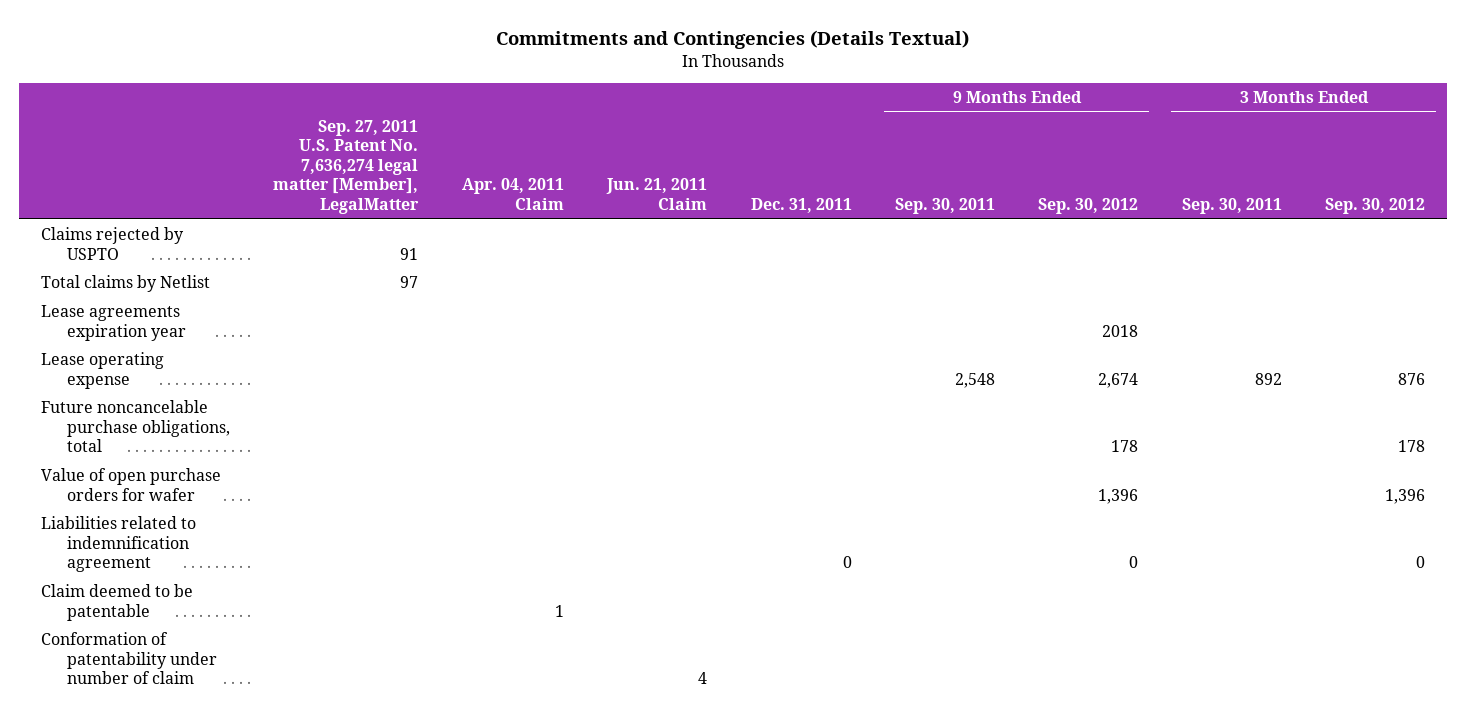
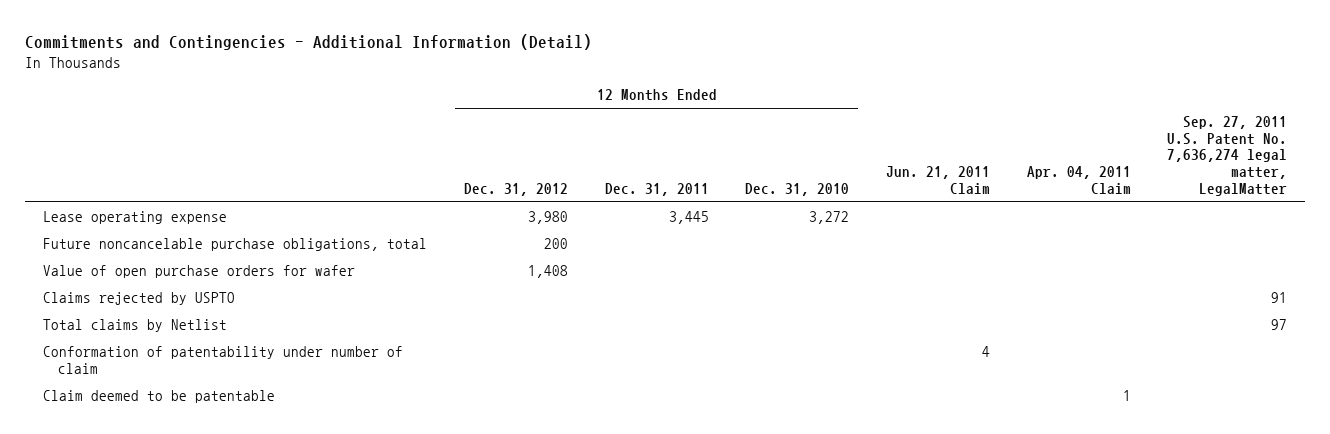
- Commitments and Contingencies (Details Textual)
+ Commitments and Contingencies - Additional Information (Detail)
- | Sep. 27, 2011 U.S. Patent No. 7,636,274 legal matter [Member], LegalMatter | Apr. 04, 2011 Claim | Jun. 21, 2011 Claim | Dec. 31, 2011 | 9 Months Ended Sep. 30, 2011 | 9 Months Ended Sep. 30, 2012 | 3 Months Ended Sep. 30, 2011 | 3 Months Ended Sep. 30, 2012
+ | 12 Months Ended Dec. 31, 2012 | 12 Months Ended Dec. 31, 2011 | 12 Months Ended Dec. 31, 2010 | Jun. 21, 2011 Claim | Apr. 04, 2011 Claim | Sep. 27, 2011 U.S. Patent No. 7,636,274 legal matter, LegalMatter
- Lease agreements expiration year | | | | | | 2018 | |
- Liabilities related to indemnification agreement | | | | 0 | | 0 | | 0
moved down: Claims rejected by USPTO | | | | | | 91
moved down: Total claims by Netlist | | | | | | 97
moved down: Claim deemed to be patentable | | | | | 1 |

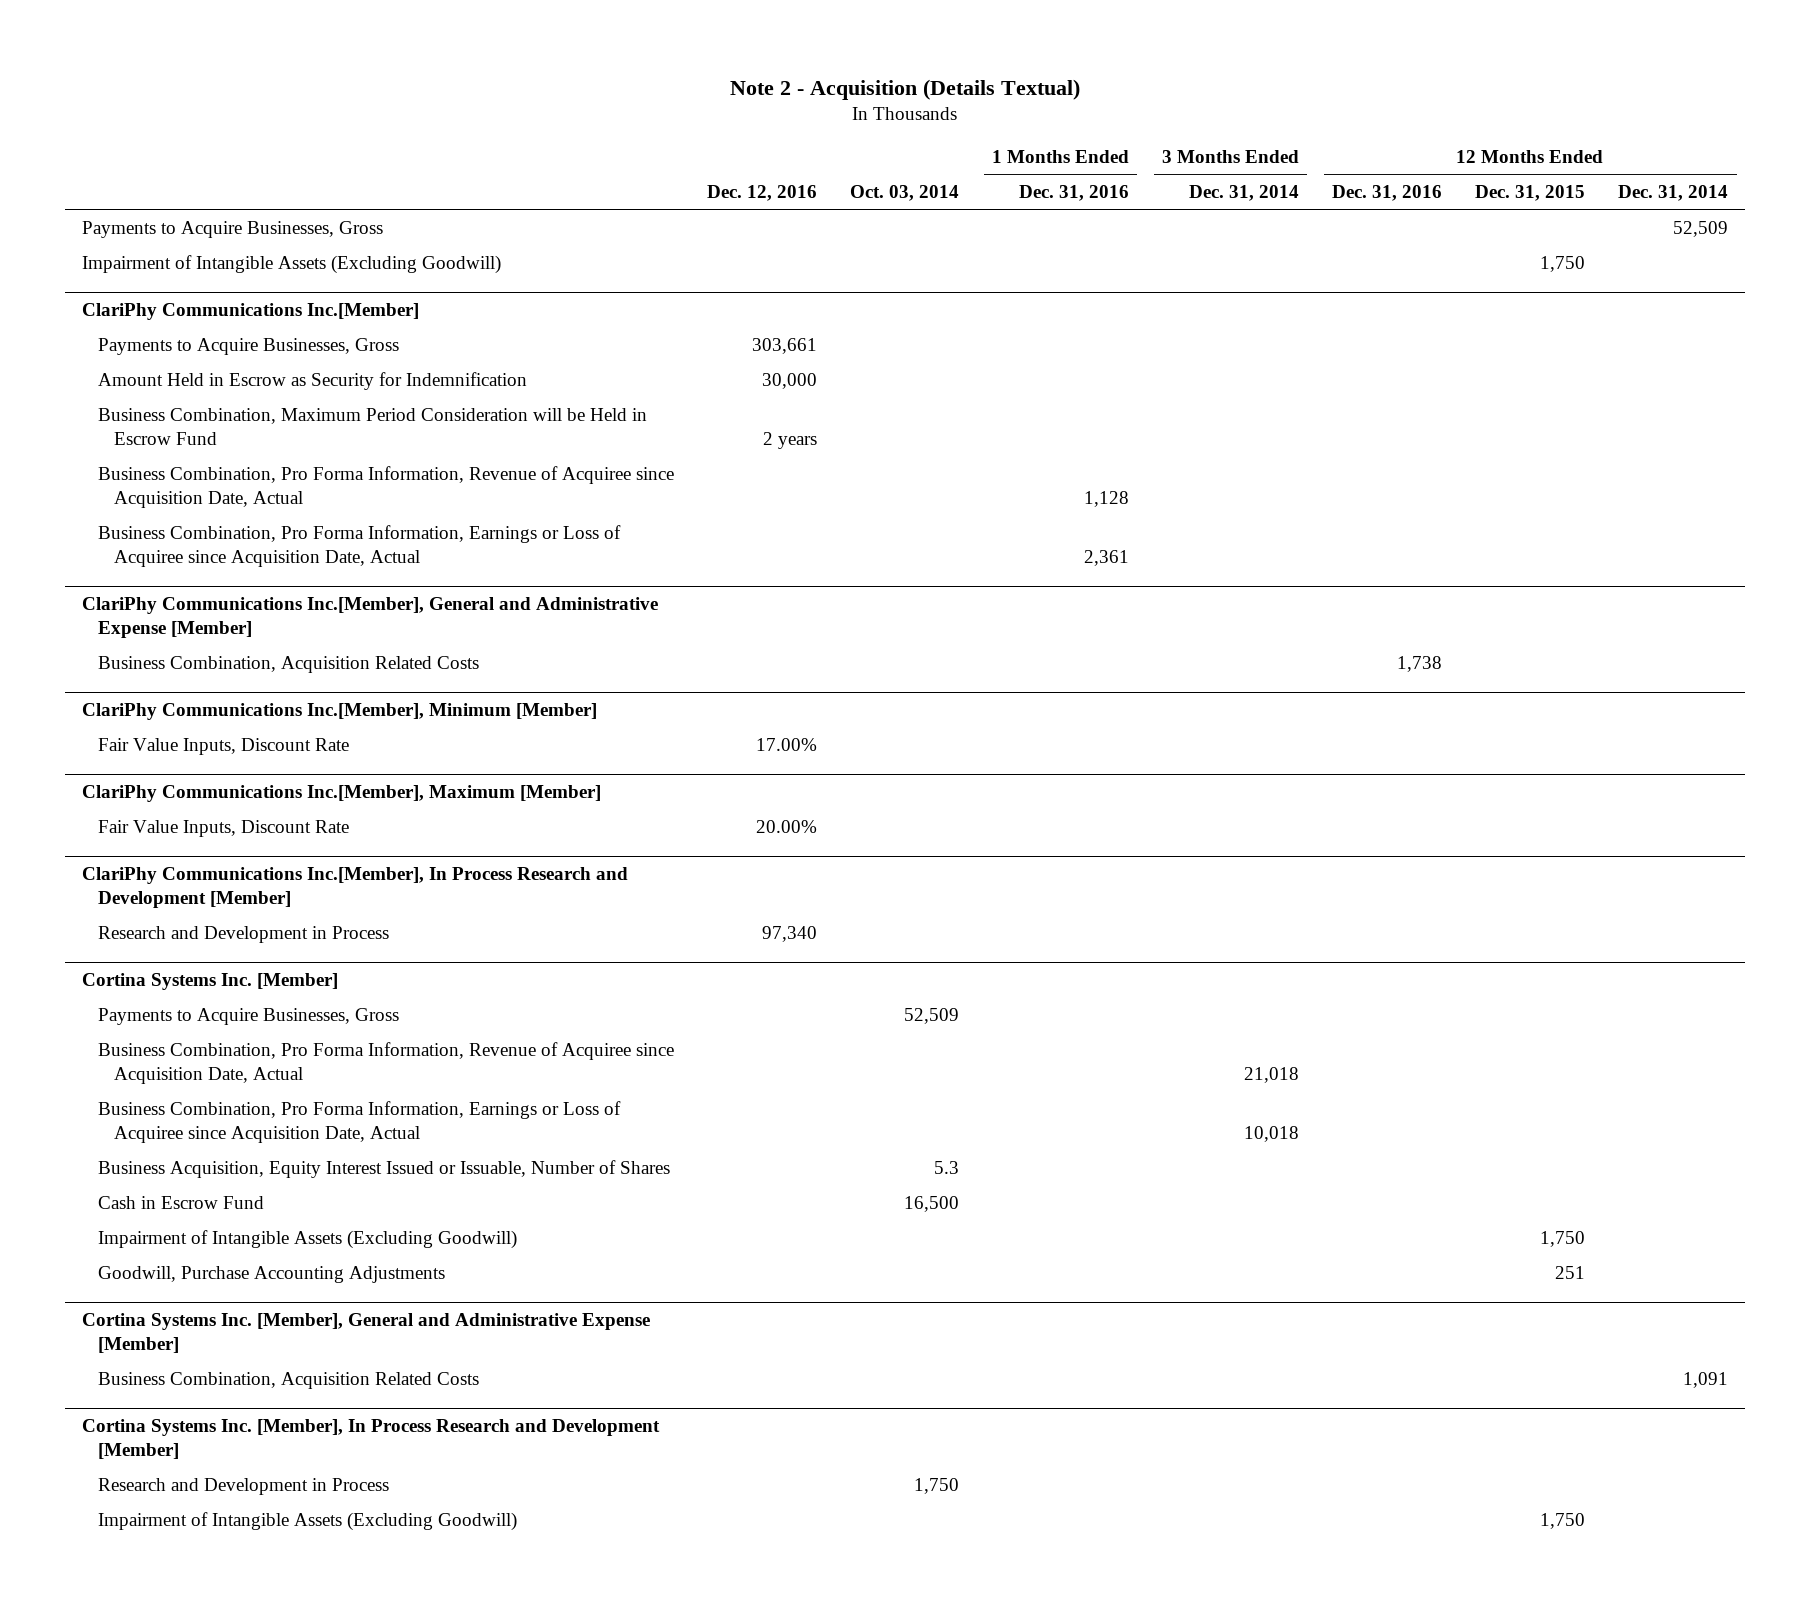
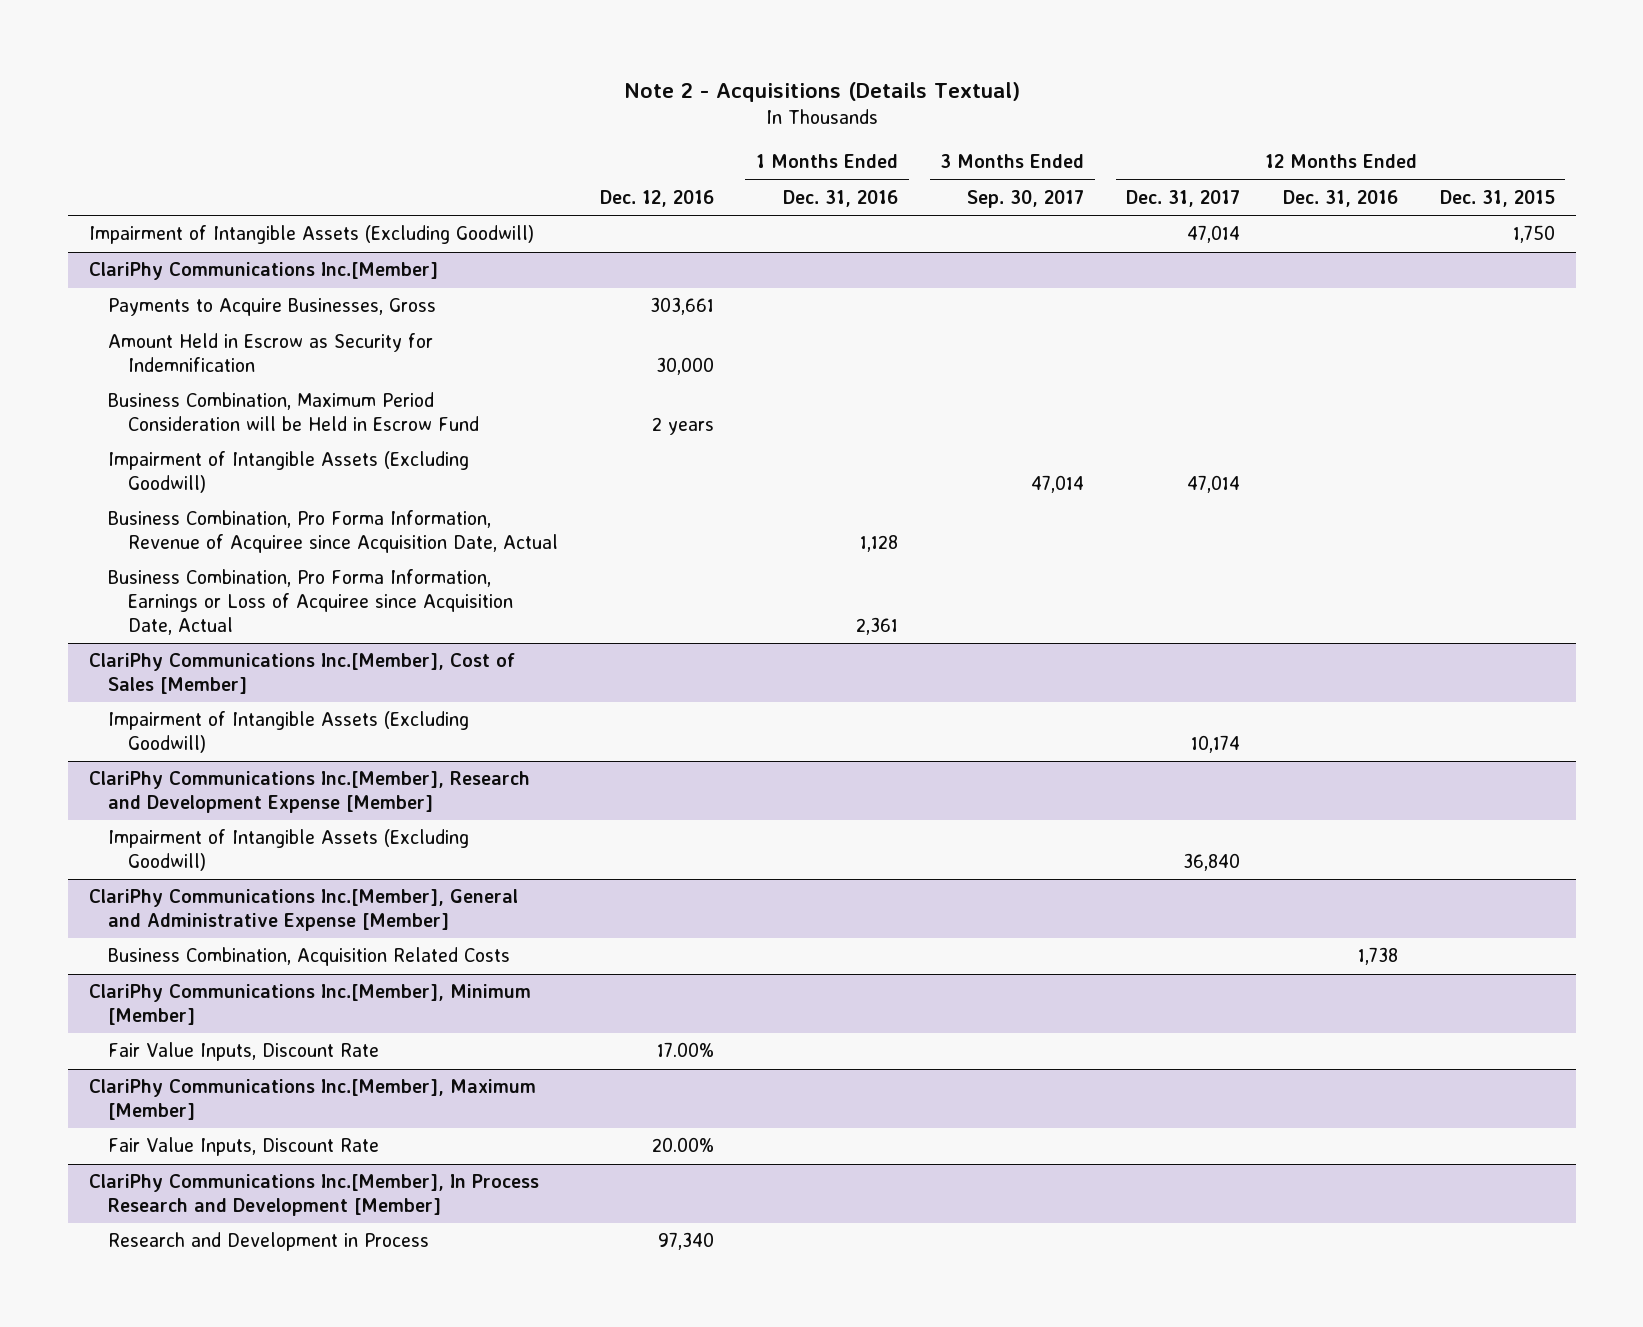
- Note 2 - Acquisition (Details Textual)
+ Note 2 - Acquisitions (Details Textual)
- | Dec. 12, 2016 | Oct. 03, 2014 | 1 Months Ended Dec. 31, 2016 | 3 Months Ended Dec. 31, 2014 | 12 Months Ended Dec. 31, 2016 | 12 Months Ended Dec. 31, 2015 | 12 Months Ended Dec. 31, 2014
+ | Dec. 12, 2016 | 1 Months Ended Dec. 31, 2016 | 3 Months Ended Sep. 30, 2017 | 12 Months Ended Dec. 31, 2017 | 12 Months Ended Dec. 31, 2016 | 12 Months Ended Dec. 31, 2015
- Payments to Acquire Businesses, Gross | | | | | | | 52,509
@ ClariPhy Communications Inc.[Member]
+ Impairment of Intangible Assets (Excluding Goodwill) | | | 47,014 | 47,014 | |
+ ClariPhy Communications Inc.[Member], Cost of Sales [Member]
+ Impairment of Intangible Assets (Excluding Goodwill) | | | | 10,174 | |
+ ClariPhy Communications Inc.[Member], Research and Development Expense [Member]
+ Impairment of Intangible Assets (Excluding Goodwill) | | | | 36,840 | |
- Cortina Systems Inc. [Member]
- Payments to Acquire Businesses, Gross | | 52,509 | | | | |
- Business Combination, Pro Forma Information, Revenue of Acquiree since Acquisition Date, Actual | | | | 21,018 | | |
- Business Combination, Pro Forma Information, Earnings or Loss of Acquiree since Acquisition Date, Actual | | | | 10,018 | | |
- Business Acquisition, Equity Interest Issued or Issuable, Number of Shares | | 5.3 | | | | |
- Cash in Escrow Fund | | 16,500 | | | | |
- Impairment of Intangible Assets (Excluding Goodwill) | | | | | | 1,750 |
- Goodwill, Purchase Accounting Adjustments | | | | | | 251 |
- Cortina Systems Inc. [Member], General and Administrative Expense [Member]
- Business Combination, Acquisition Related Costs | | | | | | | 1,091
- Cortina Systems Inc. [Member], In Process Research and Development [Member]
- Research and Development in Process | | 1,750 | | | | |
- Impairment of Intangible Assets (Excluding Goodwill) | | | | | | 1,750 |

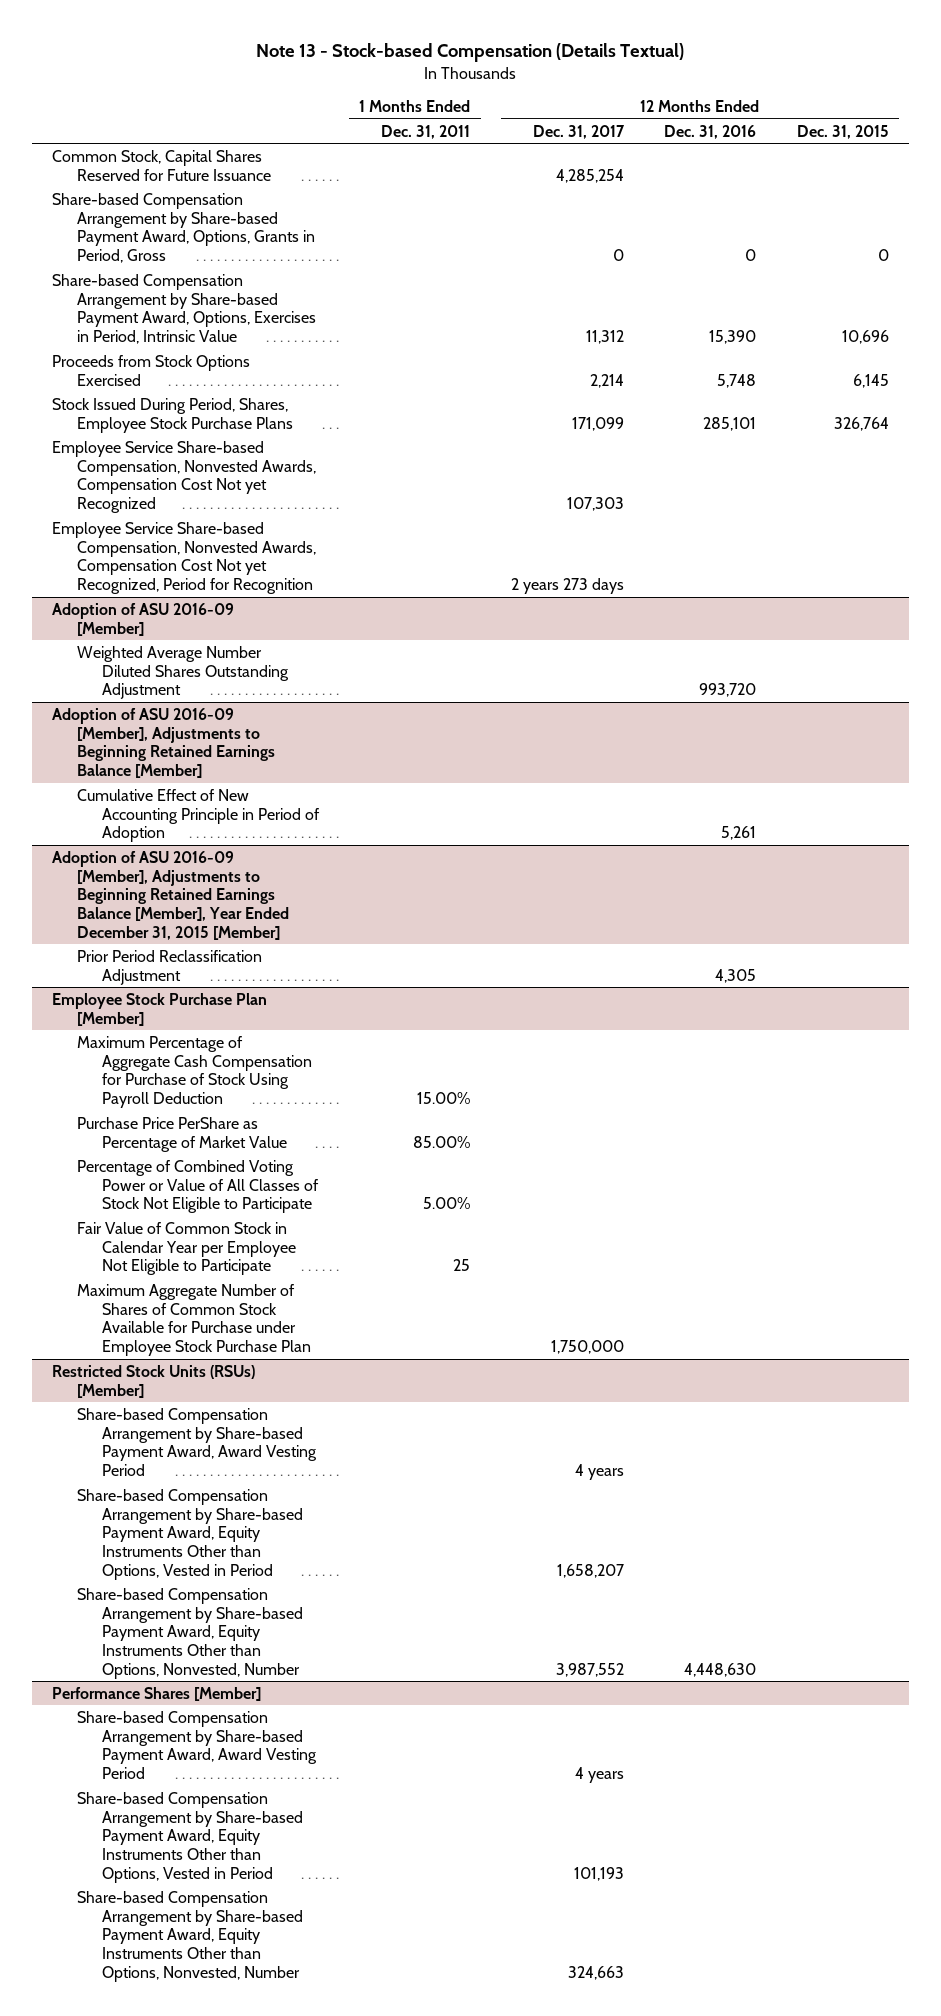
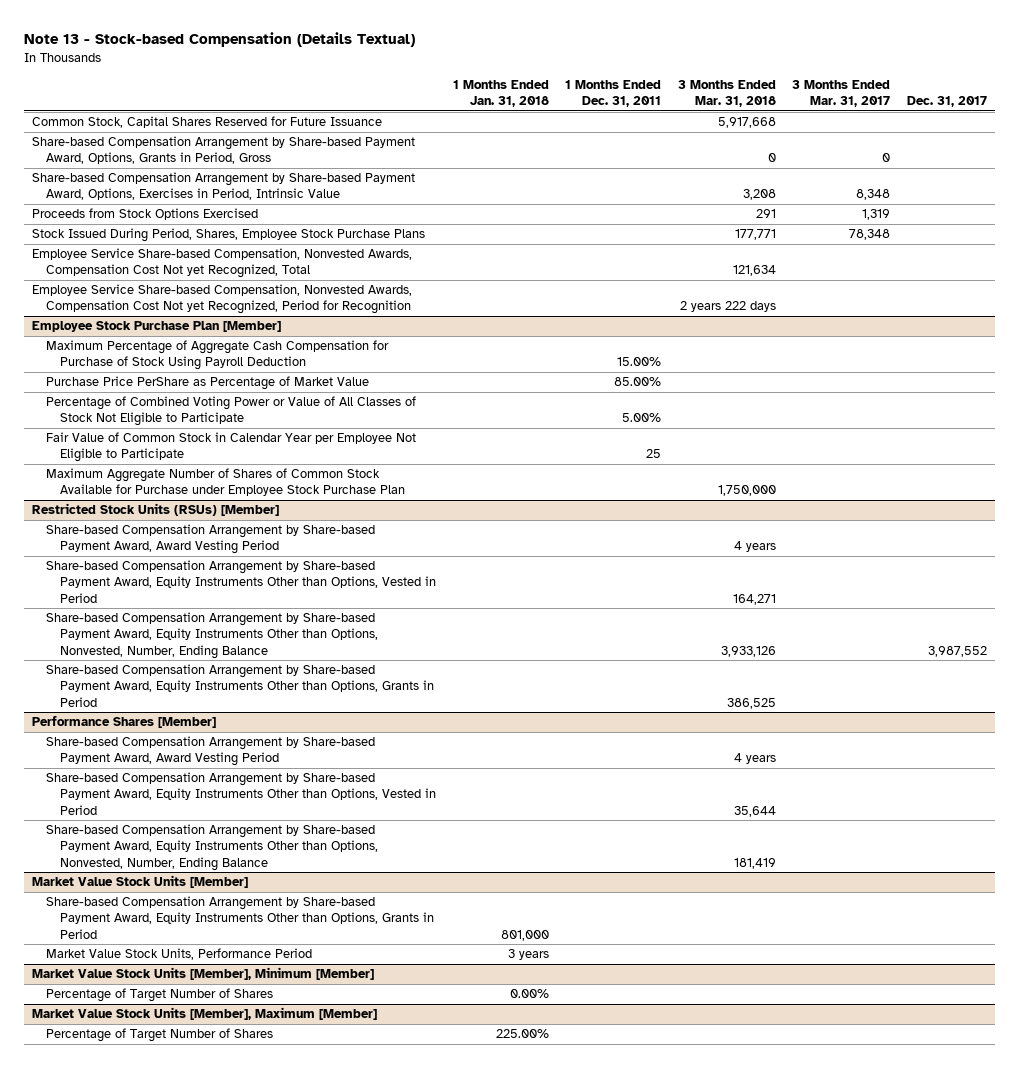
- | 1 Months Ended Dec. 31, 2011 | 12 Months Ended Dec. 31, 2017 | 12 Months Ended Dec. 31, 2016 | 12 Months Ended Dec. 31, 2015
+ | 1 Months Ended Jan. 31, 2018 | 1 Months Ended Dec. 31, 2011 | 3 Months Ended Mar. 31, 2018 | 3 Months Ended Mar. 31, 2017 | Dec. 31, 2017
- Employee Service Share-based Compensation, Nonvested Awards, Compensation Cost Not yet Recognized | | 107,303 | |
+ Employee Service Share-based Compensation, Nonvested Awards, Compensation Cost Not yet Recognized, Total | | | 121,634 | |
- Adoption of ASU 2016-09 [Member]
- Weighted Average Number Diluted Shares Outstanding Adjustment | | | 993,720 |
- Adoption of ASU 2016-09 [Member], Adjustments to Beginning Retained Earnings Balance [Member]
- Cumulative Effect of New Accounting Principle in Period of Adoption | | | 5,261 |
- Adoption of ASU 2016-09 [Member], Adjustments to Beginning Retained Earnings Balance [Member], Year Ended December 31, 2015 [Member]
- Prior Period Reclassification Adjustment | | | 4,305 |
@ Restricted Stock Units (RSUs) [Member]
- Share-based Compensation Arrangement by Share-based Payment Award, Equity Instruments Other than Options, Nonvested, Number | | 3,987,552 | 4,448,630 |
+ Share-based Compensation Arrangement by Share-based Payment Award, Equity Instruments Other than Options, Nonvested, Number, Ending Balance | | | 3,933,126 | | 3,987,552
+ Share-based Compensation Arrangement by Share-based Payment Award, Equity Instruments Other than Options, Grants in Period | | | 386,525 | |
@ Performance Shares [Member]
- Share-based Compensation Arrangement by Share-based Payment Award, Equity Instruments Other than Options, Nonvested, Number | | 324,663 | |
+ Share-based Compensation Arrangement by Share-based Payment Award, Equity Instruments Other than Options, Nonvested, Number, Ending Balance | | | 181,419 | |
+ Market Value Stock Units [Member]
+ Share-based Compensation Arrangement by Share-based Payment Award, Equity Instruments Other than Options, Grants in Period | 801,000 | | | |
+ Market Value Stock Units, Performance Period | 3 years | | | |
+ Market Value Stock Units [Member], Minimum [Member]
+ Percentage of Target Number of Shares | 0.00% | | | |
+ Market Value Stock Units [Member], Maximum [Member]
+ Percentage of Target Number of Shares | 225.00% | | | |

